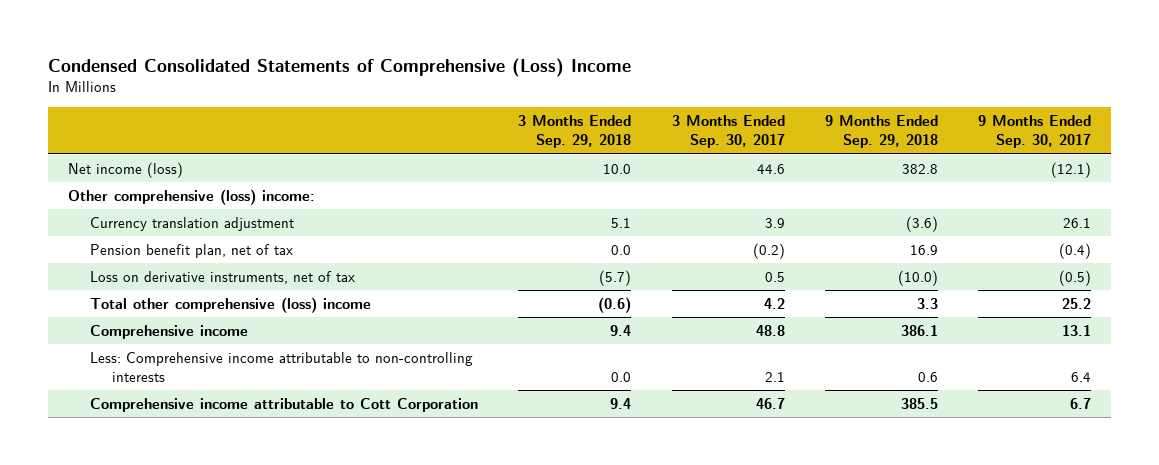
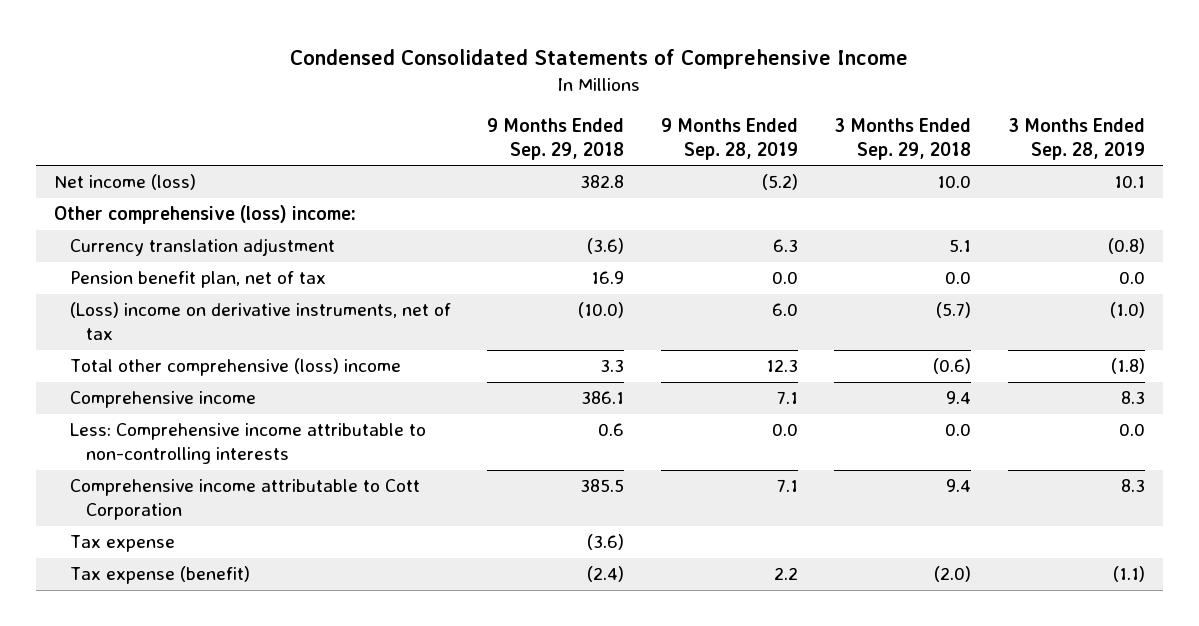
- Condensed Consolidated Statements of Comprehensive (Loss) Income
+ Condensed Consolidated Statements of Comprehensive Income
- | 3 Months Ended Sep. 29, 2018 | 3 Months Ended Sep. 30, 2017 | 9 Months Ended Sep. 29, 2018 | 9 Months Ended Sep. 30, 2017
+ | 9 Months Ended Sep. 29, 2018 | 9 Months Ended Sep. 28, 2019 | 3 Months Ended Sep. 29, 2018 | 3 Months Ended Sep. 28, 2019
- Loss on derivative instruments, net of tax | (5.7) | 0.5 | (10.0) | (0.5)
+ (Loss) income on derivative instruments, net of tax | (10.0) | 6.0 | (5.7) | (1.0)
+ Tax expense | (3.6) | | |
+ Tax expense (benefit) | (2.4) | 2.2 | (2.0) | (1.1)

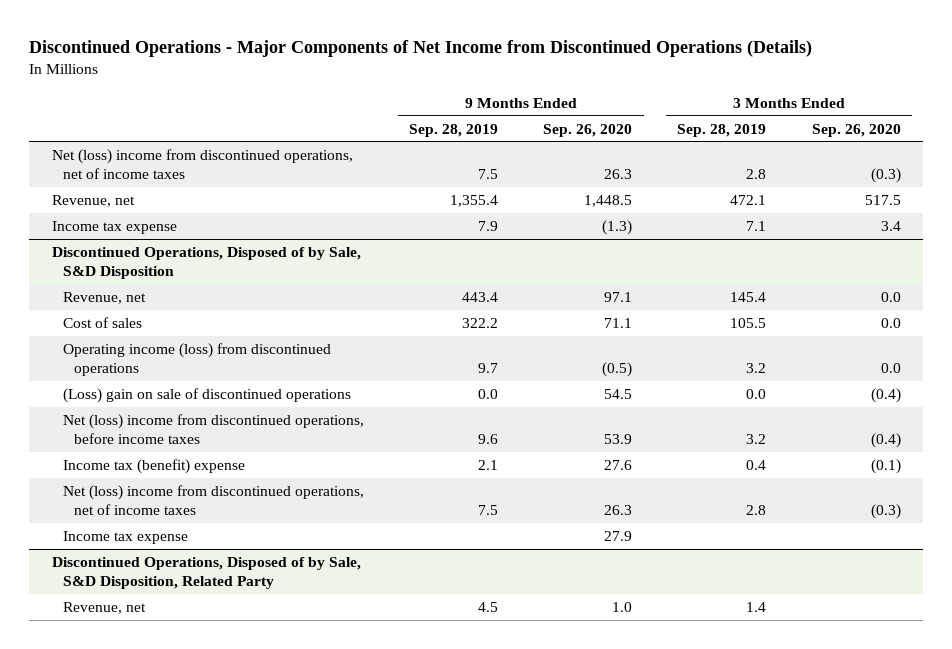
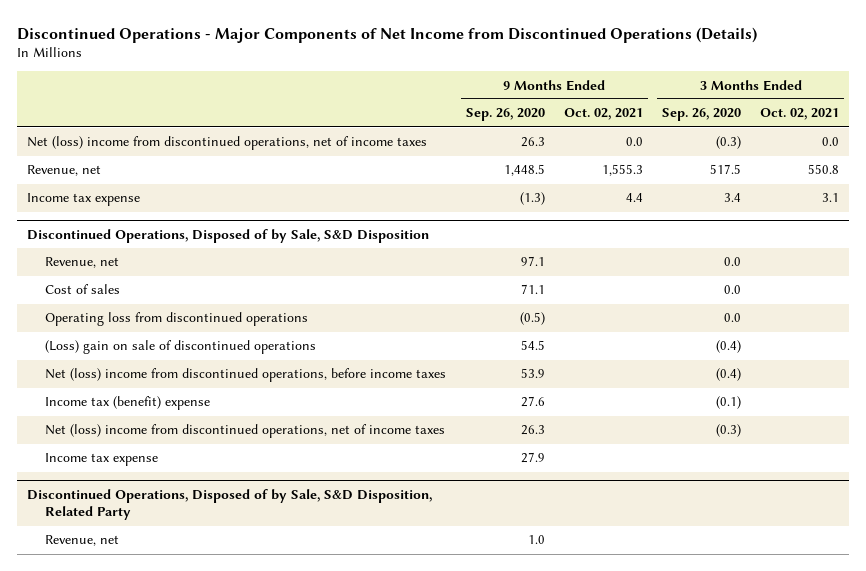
- | 9 Months Ended Sep. 28, 2019 | 9 Months Ended Sep. 26, 2020 | 3 Months Ended Sep. 28, 2019 | 3 Months Ended Sep. 26, 2020
+ | 9 Months Ended Sep. 26, 2020 | 9 Months Ended Oct. 02, 2021 | 3 Months Ended Sep. 26, 2020 | 3 Months Ended Oct. 02, 2021
@ Discontinued Operations, Disposed of by Sale, S&D Disposition
- Operating income (loss) from discontinued operations | 9.7 | (0.5) | 3.2 | 0.0
+ Operating loss from discontinued operations | (0.5) | | 0.0 |

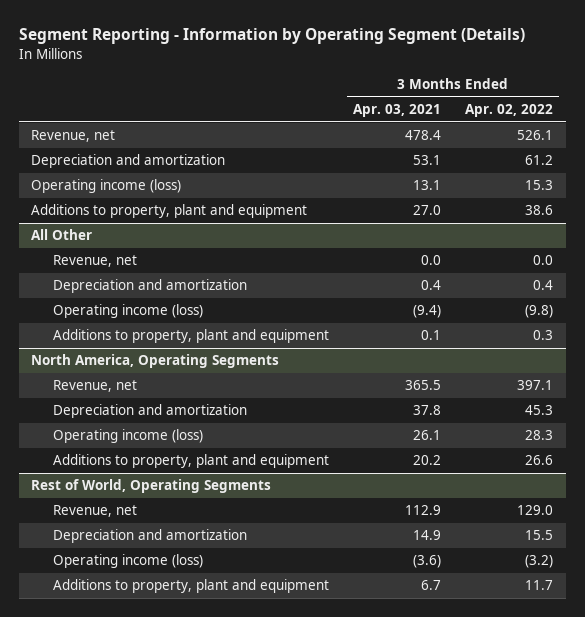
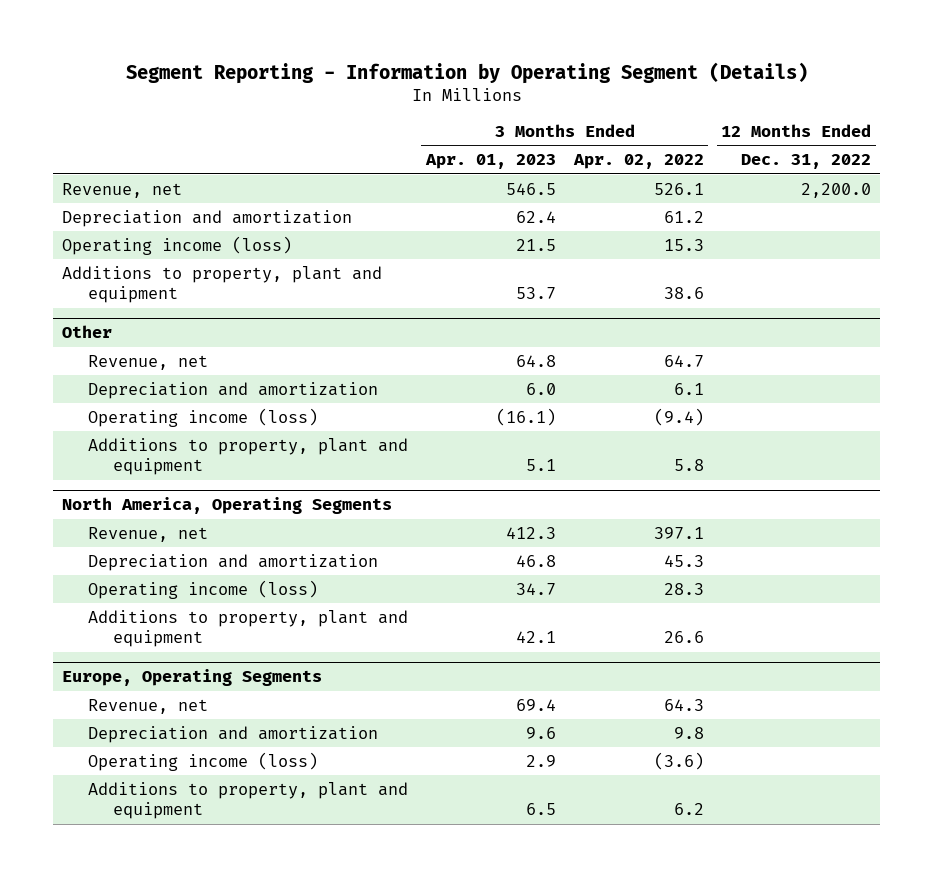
- | 3 Months Ended Apr. 03, 2021 | 3 Months Ended Apr. 02, 2022
+ | 3 Months Ended Apr. 01, 2023 | 3 Months Ended Apr. 02, 2022 | 12 Months Ended Dec. 31, 2022
- All Other
- Revenue, net | 0.0 | 0.0
- Depreciation and amortization | 0.4 | 0.4
- Operating income (loss) | (9.4) | (9.8)
- Additions to property, plant and equipment | 0.1 | 0.3
+ Other
+ Revenue, net | 64.8 | 64.7 |
+ Depreciation and amortization | 6.0 | 6.1 |
+ Operating income (loss) | (16.1) | (9.4) |
+ Additions to property, plant and equipment | 5.1 | 5.8 |
- Rest of World, Operating Segments
- Revenue, net | 112.9 | 129.0
- Depreciation and amortization | 14.9 | 15.5
- Operating income (loss) | (3.6) | (3.2)
- Additions to property, plant and equipment | 6.7 | 11.7
+ Europe, Operating Segments
+ Revenue, net | 69.4 | 64.3 |
+ Depreciation and amortization | 9.6 | 9.8 |
+ Operating income (loss) | 2.9 | (3.6) |
+ Additions to property, plant and equipment | 6.5 | 6.2 |

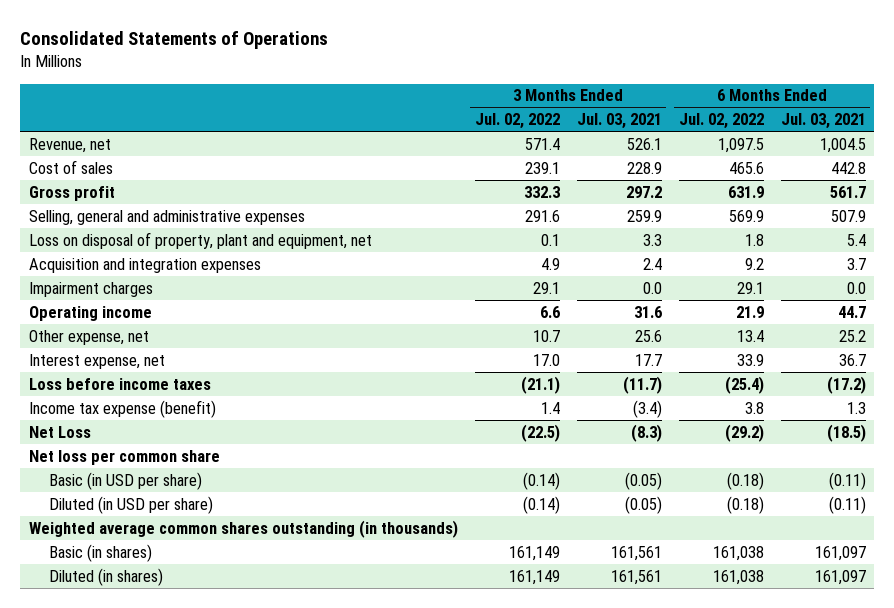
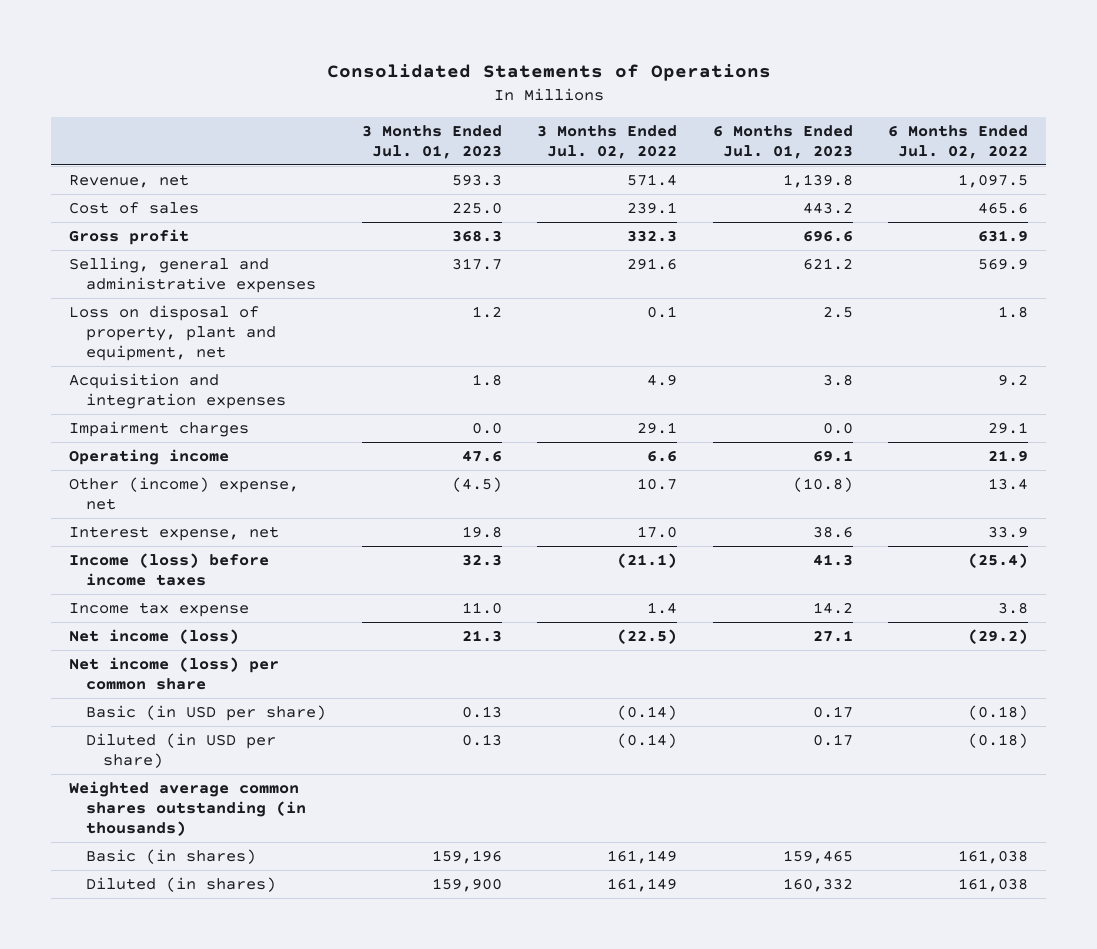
- | 3 Months Ended Jul. 02, 2022 | 3 Months Ended Jul. 03, 2021 | 6 Months Ended Jul. 02, 2022 | 6 Months Ended Jul. 03, 2021
+ | 3 Months Ended Jul. 01, 2023 | 3 Months Ended Jul. 02, 2022 | 6 Months Ended Jul. 01, 2023 | 6 Months Ended Jul. 02, 2022
- Other expense, net | 10.7 | 25.6 | 13.4 | 25.2
+ Other (income) expense, net | (4.5) | 10.7 | (10.8) | 13.4
- Loss before income taxes | (21.1) | (11.7) | (25.4) | (17.2)
- Income tax expense (benefit) | 1.4 | (3.4) | 3.8 | 1.3
- Net Loss | (22.5) | (8.3) | (29.2) | (18.5)
- Net loss per common share
+ Income (loss) before income taxes | 32.3 | (21.1) | 41.3 | (25.4)
+ Income tax expense | 11.0 | 1.4 | 14.2 | 3.8
+ Net income (loss) | 21.3 | (22.5) | 27.1 | (29.2)
+ Net income (loss) per common share

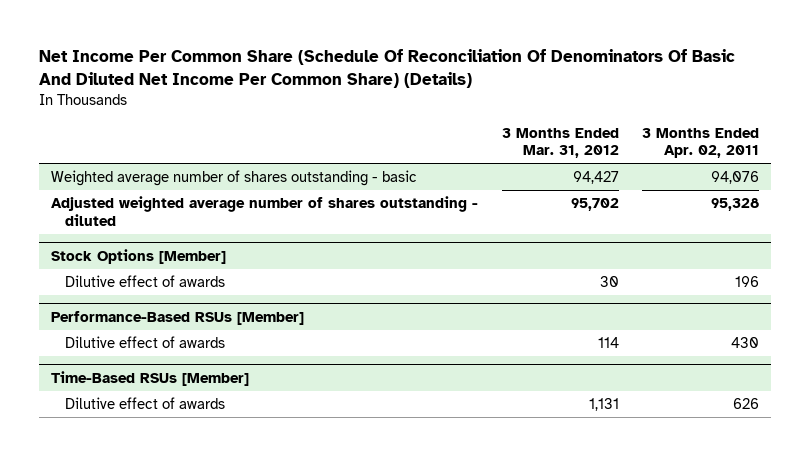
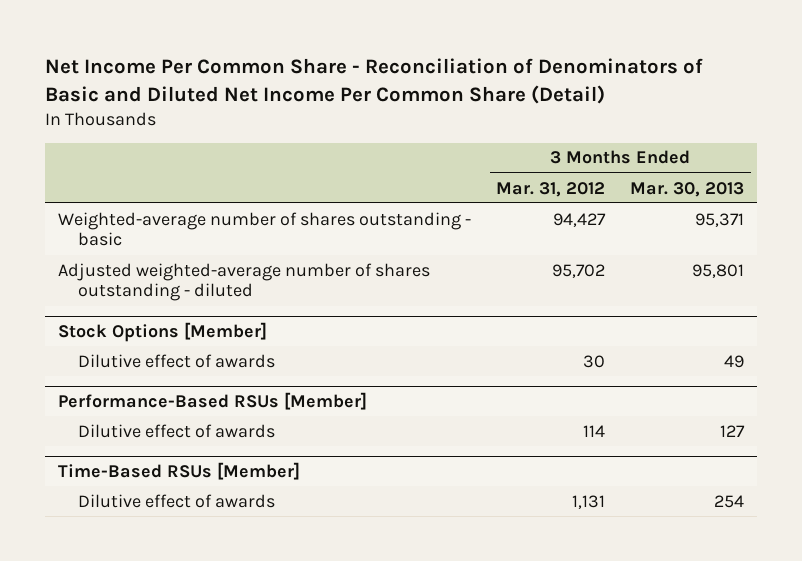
- Net Income Per Common Share (Schedule Of Reconciliation Of Denominators Of Basic And Diluted Net Income Per Common Share) (Details)
+ Net Income Per Common Share - Reconciliation of Denominators of Basic and Diluted Net Income Per Common Share (Detail)
- | 3 Months Ended Mar. 31, 2012 | 3 Months Ended Apr. 02, 2011
+ | 3 Months Ended Mar. 31, 2012 | 3 Months Ended Mar. 30, 2013
- Weighted average number of shares outstanding - basic | 94,427 | 94,076
- Adjusted weighted average number of shares outstanding - diluted | 95,702 | 95,328
+ Weighted-average number of shares outstanding - basic | 94,427 | 95,371
+ Adjusted weighted-average number of shares outstanding - diluted | 95,702 | 95,801

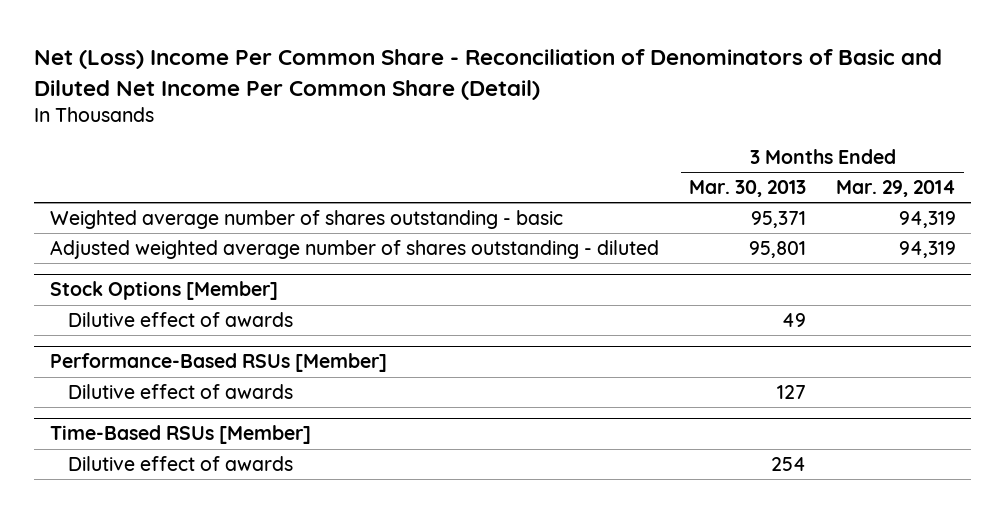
- Net Income Per Common Share - Reconciliation of Denominators of Basic and Diluted Net Income Per Common Share (Detail)
+ Net (Loss) Income Per Common Share - Reconciliation of Denominators of Basic and Diluted Net Income Per Common Share (Detail)
- | 3 Months Ended Mar. 31, 2012 | 3 Months Ended Mar. 30, 2013
+ | 3 Months Ended Mar. 30, 2013 | 3 Months Ended Mar. 29, 2014
- Weighted-average number of shares outstanding - basic | 94,427 | 95,371
- Adjusted weighted-average number of shares outstanding - diluted | 95,702 | 95,801
+ Weighted average number of shares outstanding - basic | 95,371 | 94,319
+ Adjusted weighted average number of shares outstanding - diluted | 95,801 | 94,319

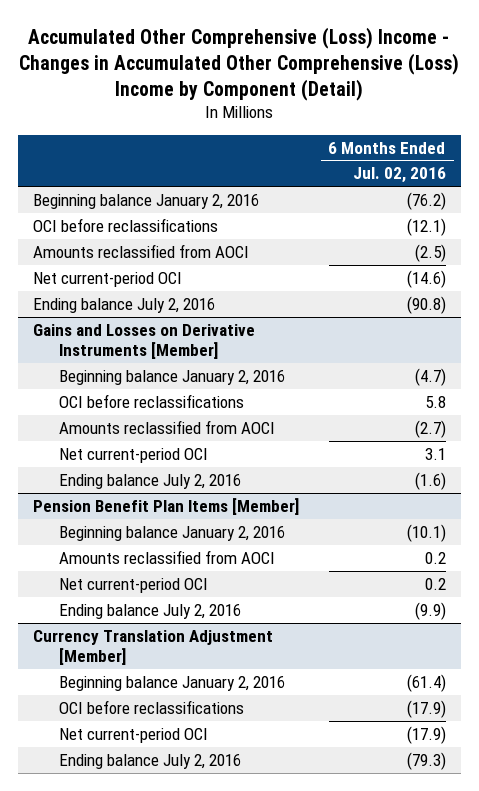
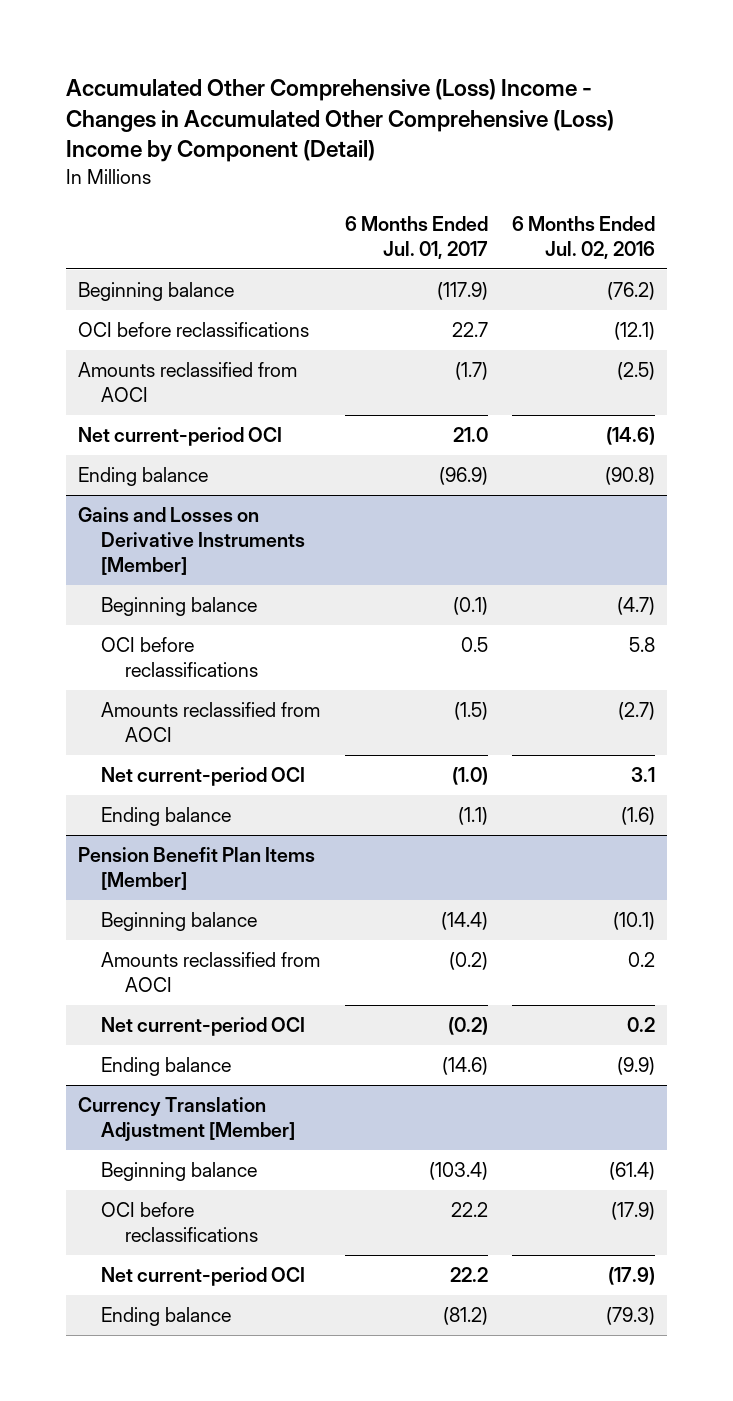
- | 6 Months Ended Jul. 02, 2016
+ | 6 Months Ended Jul. 01, 2017 | 6 Months Ended Jul. 02, 2016
- Beginning balance January 2, 2016 | (76.2)
+ Beginning balance | (117.9) | (76.2)
- Ending balance July 2, 2016 | (90.8)
+ Ending balance | (96.9) | (90.8)
@ Gains and Losses on Derivative Instruments [Member]
- Beginning balance January 2, 2016 | (4.7)
+ Beginning balance | (0.1) | (4.7)
- Ending balance July 2, 2016 | (1.6)
+ Ending balance | (1.1) | (1.6)
@ Pension Benefit Plan Items [Member]
- Beginning balance January 2, 2016 | (10.1)
+ Beginning balance | (14.4) | (10.1)
- Ending balance July 2, 2016 | (9.9)
+ Ending balance | (14.6) | (9.9)
@ Currency Translation Adjustment [Member]
- Beginning balance January 2, 2016 | (61.4)
+ Beginning balance | (103.4) | (61.4)
- Ending balance July 2, 2016 | (79.3)
+ Ending balance | (81.2) | (79.3)

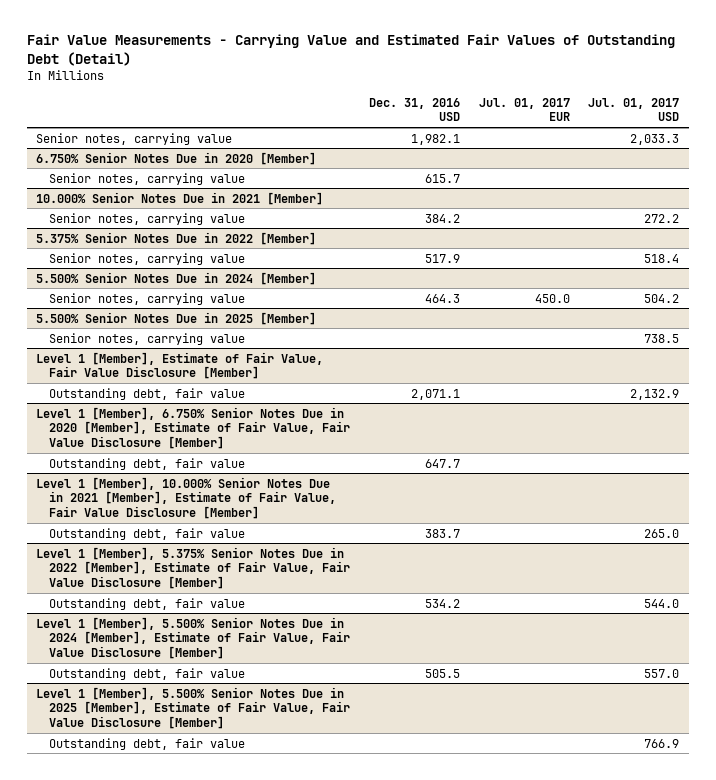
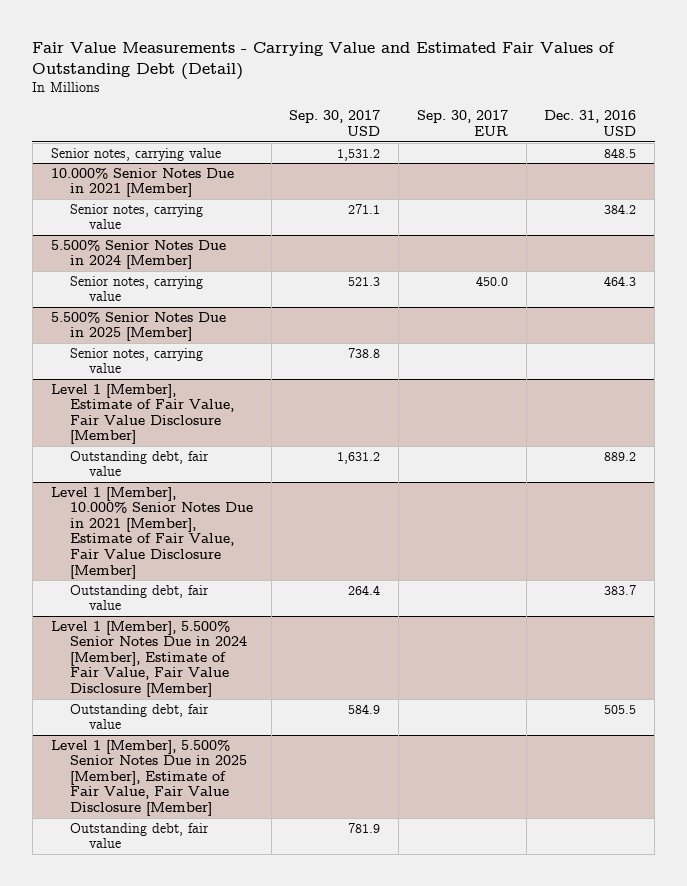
- | Dec. 31, 2016 USD | Jul. 01, 2017 EUR | Jul. 01, 2017 USD
+ | Sep. 30, 2017 USD | Sep. 30, 2017 EUR | Dec. 31, 2016 USD
- Senior notes, carrying value | 1,982.1 | | 2,033.3
- 6.750% Senior Notes Due in 2020 [Member]
- Senior notes, carrying value | 615.7 | |
+ Senior notes, carrying value | 1,531.2 | | 848.5
- 5.375% Senior Notes Due in 2022 [Member]
- Senior notes, carrying value | 517.9 | | 518.4
@ Level 1 [Member], Estimate of Fair Value, Fair Value Disclosure [Member]
- Outstanding debt, fair value | 2,071.1 | | 2,132.9
- Level 1 [Member], 6.750% Senior Notes Due in 2020 [Member], Estimate of Fair Value, Fair Value Disclosure [Member]
- Outstanding debt, fair value | 647.7 | |
@ Level 1 [Member], Estimate of Fair Value, Fair Value Disclosure [Member]
+ Outstanding debt, fair value | 1,631.2 | | 889.2
- Level 1 [Member], 5.375% Senior Notes Due in 2022 [Member], Estimate of Fair Value, Fair Value Disclosure [Member]
- Outstanding debt, fair value | 534.2 | | 544.0

